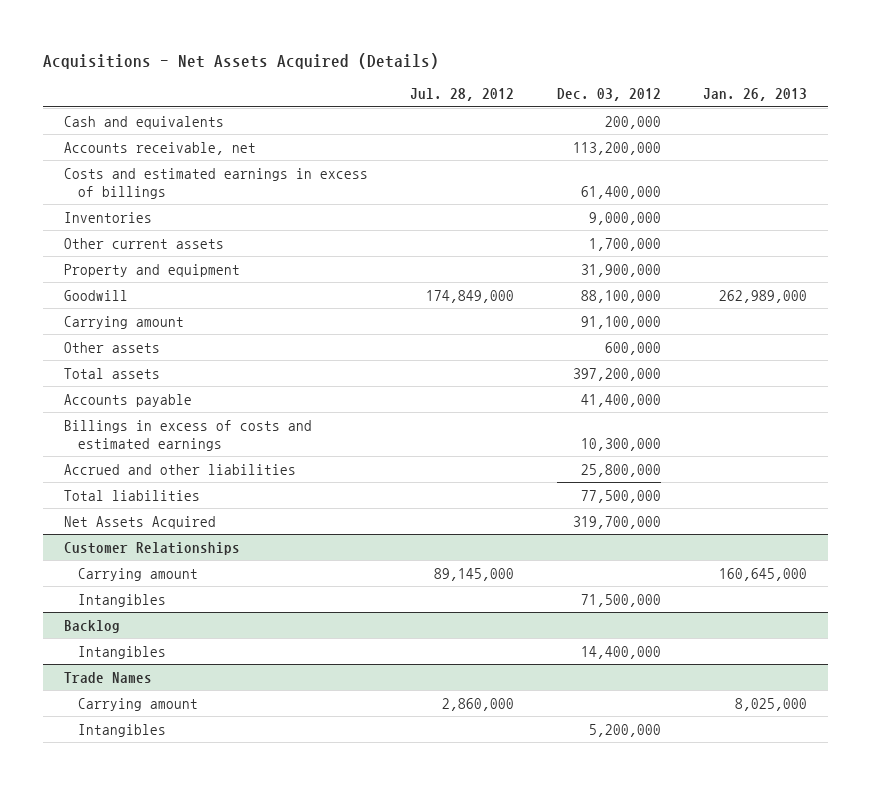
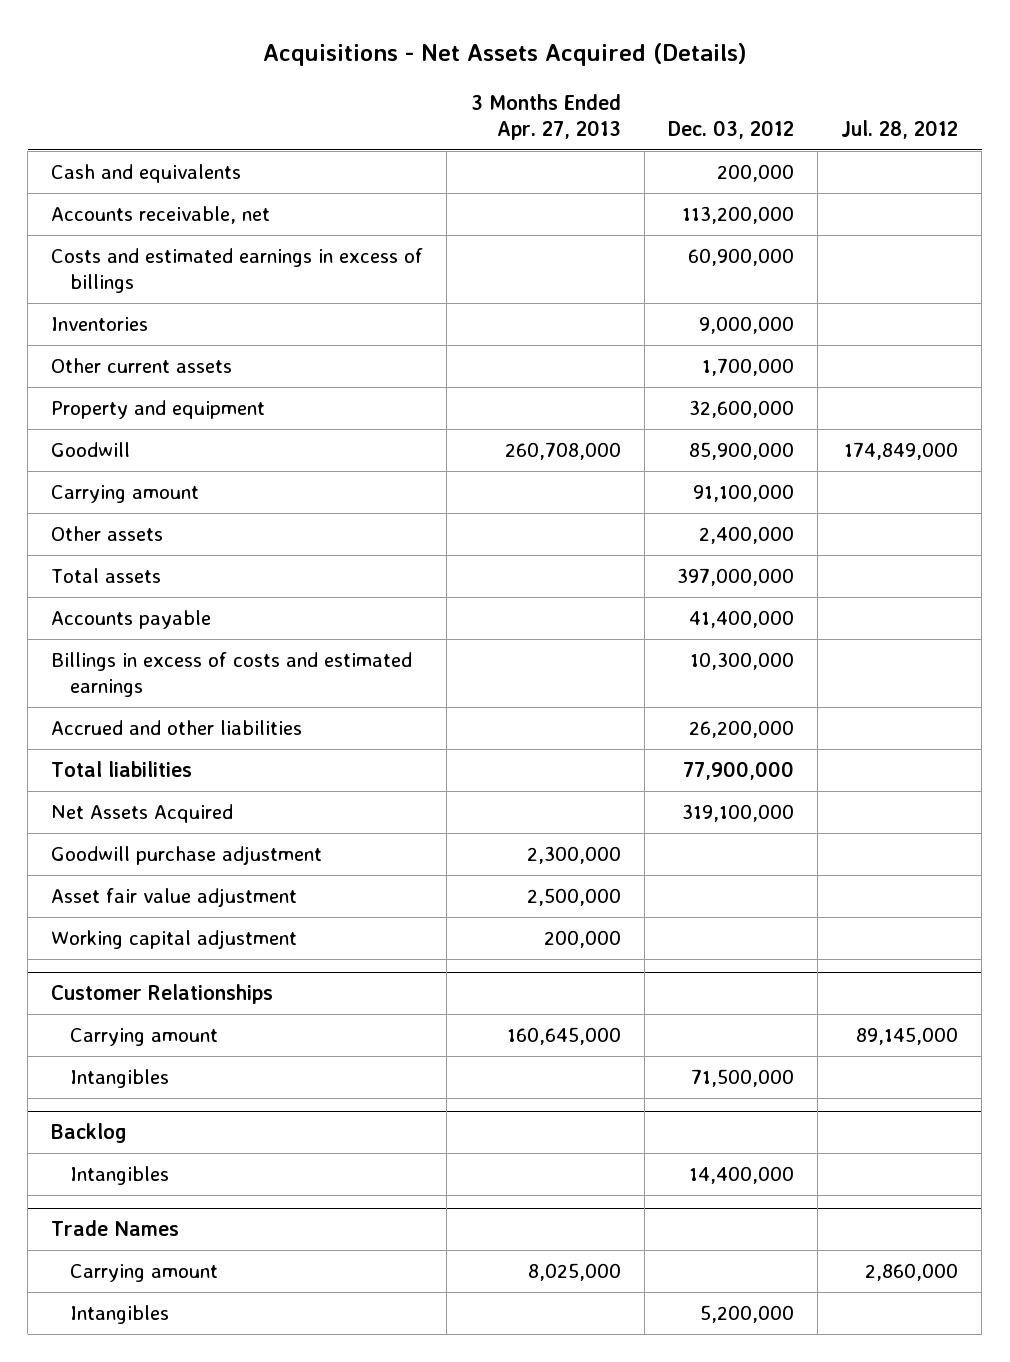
- | Jul. 28, 2012 | Dec. 03, 2012 | Jan. 26, 2013
+ | 3 Months Ended Apr. 27, 2013 | Dec. 03, 2012 | Jul. 28, 2012
- Costs and estimated earnings in excess of billings | | 61,400,000 |
+ Costs and estimated earnings in excess of billings | | 60,900,000 |
- Property and equipment | | 31,900,000 |
- Goodwill | 174,849,000 | 88,100,000 | 262,989,000
+ Property and equipment | | 32,600,000 |
+ Goodwill | 260,708,000 | 85,900,000 | 174,849,000
- Other assets | | 600,000 |
- Total assets | | 397,200,000 |
+ Other assets | | 2,400,000 |
+ Total assets | | 397,000,000 |
- Accrued and other liabilities | | 25,800,000 |
- Total liabilities | | 77,500,000 |
- Net Assets Acquired | | 319,700,000 |
+ Accrued and other liabilities | | 26,200,000 |
+ Total liabilities | | 77,900,000 |
+ Net Assets Acquired | | 319,100,000 |
+ Goodwill purchase adjustment | 2,300,000 | |
+ Asset fair value adjustment | 2,500,000 | |
+ Working capital adjustment | 200,000 | |

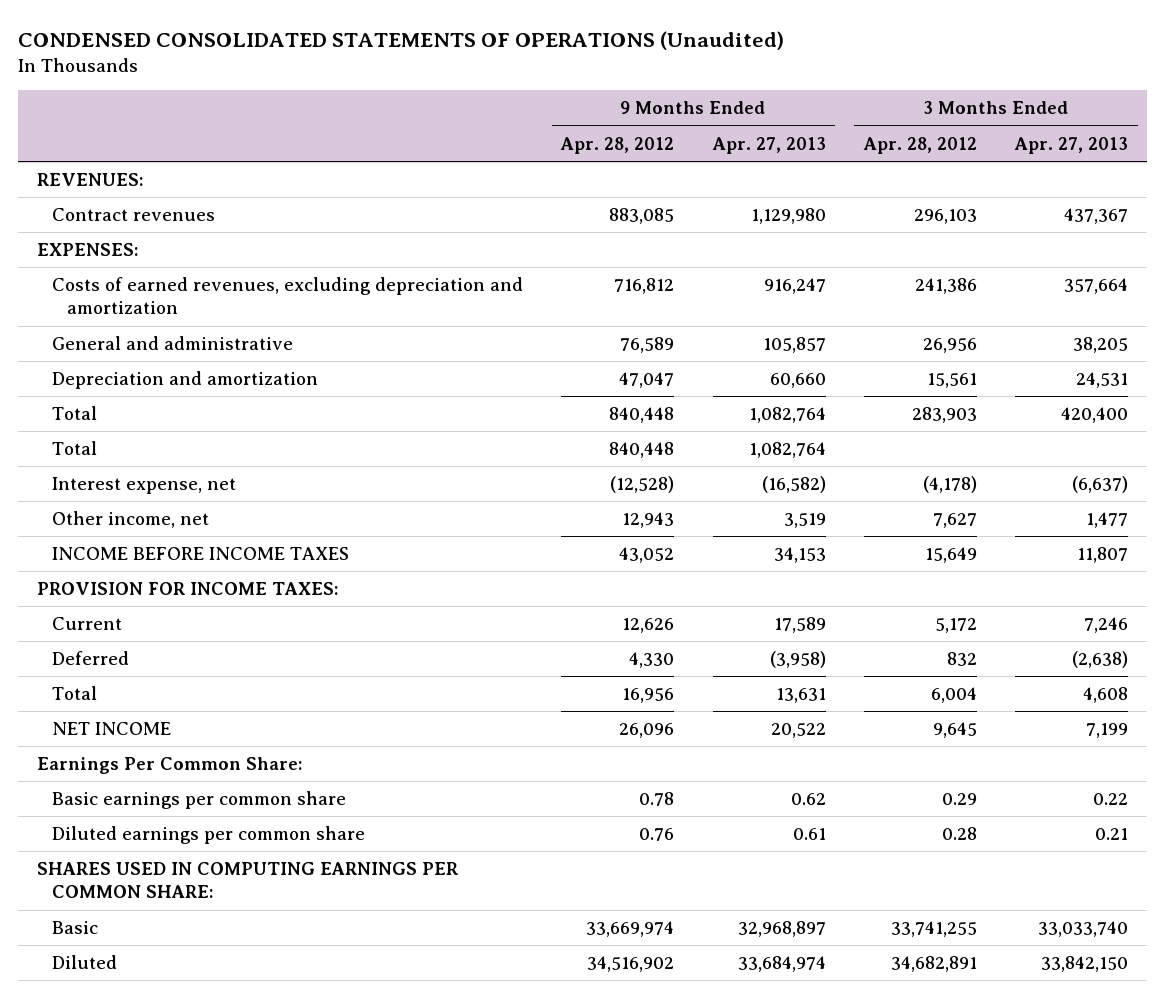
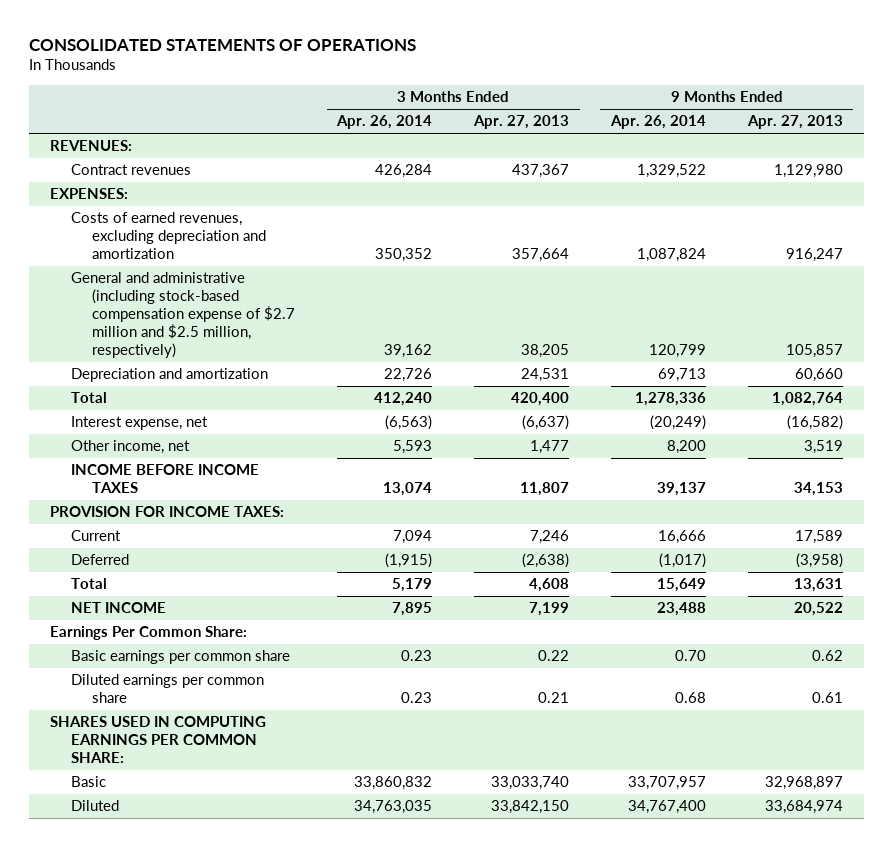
- CONDENSED CONSOLIDATED STATEMENTS OF OPERATIONS (Unaudited)
+ CONSOLIDATED STATEMENTS OF OPERATIONS
- | 9 Months Ended Apr. 28, 2012 | 9 Months Ended Apr. 27, 2013 | 3 Months Ended Apr. 28, 2012 | 3 Months Ended Apr. 27, 2013
+ | 3 Months Ended Apr. 26, 2014 | 3 Months Ended Apr. 27, 2013 | 9 Months Ended Apr. 26, 2014 | 9 Months Ended Apr. 27, 2013
- General and administrative | 76,589 | 105,857 | 26,956 | 38,205
+ General and administrative (including stock-based compensation expense of $2.7 million and $2.5 million, respectively) | 39,162 | 38,205 | 120,799 | 105,857
- Total | 840,448 | 1,082,764 | |

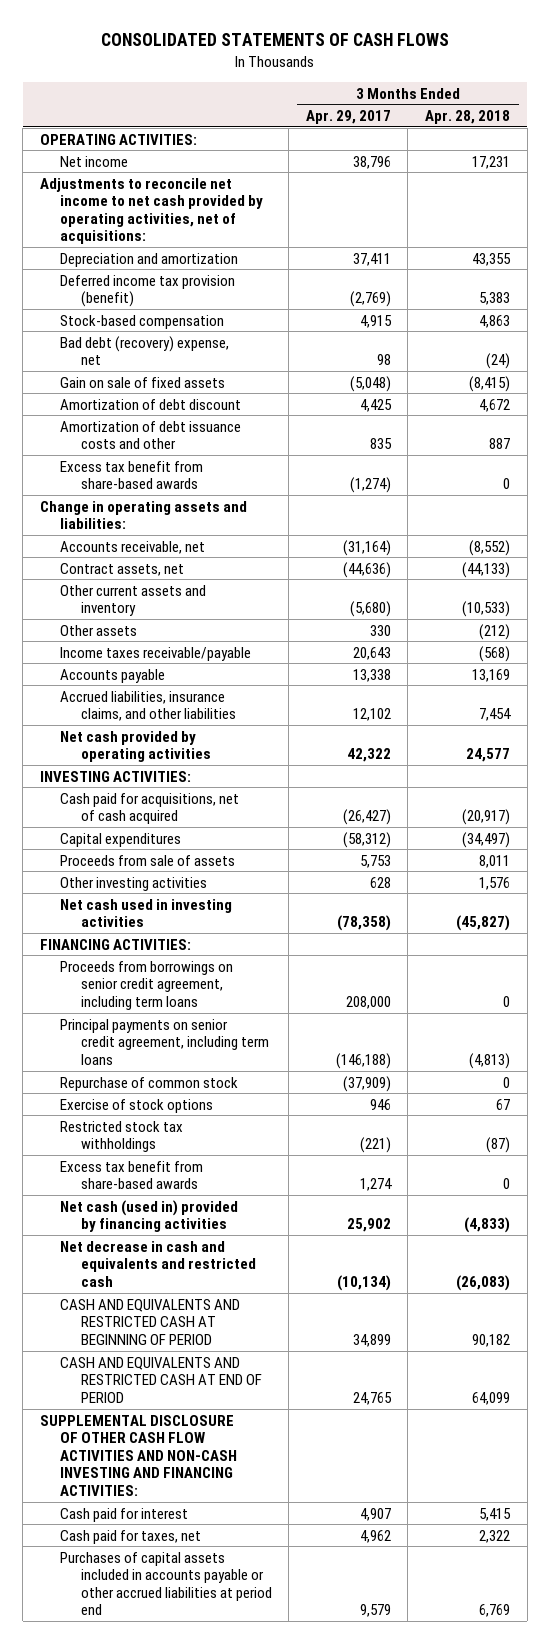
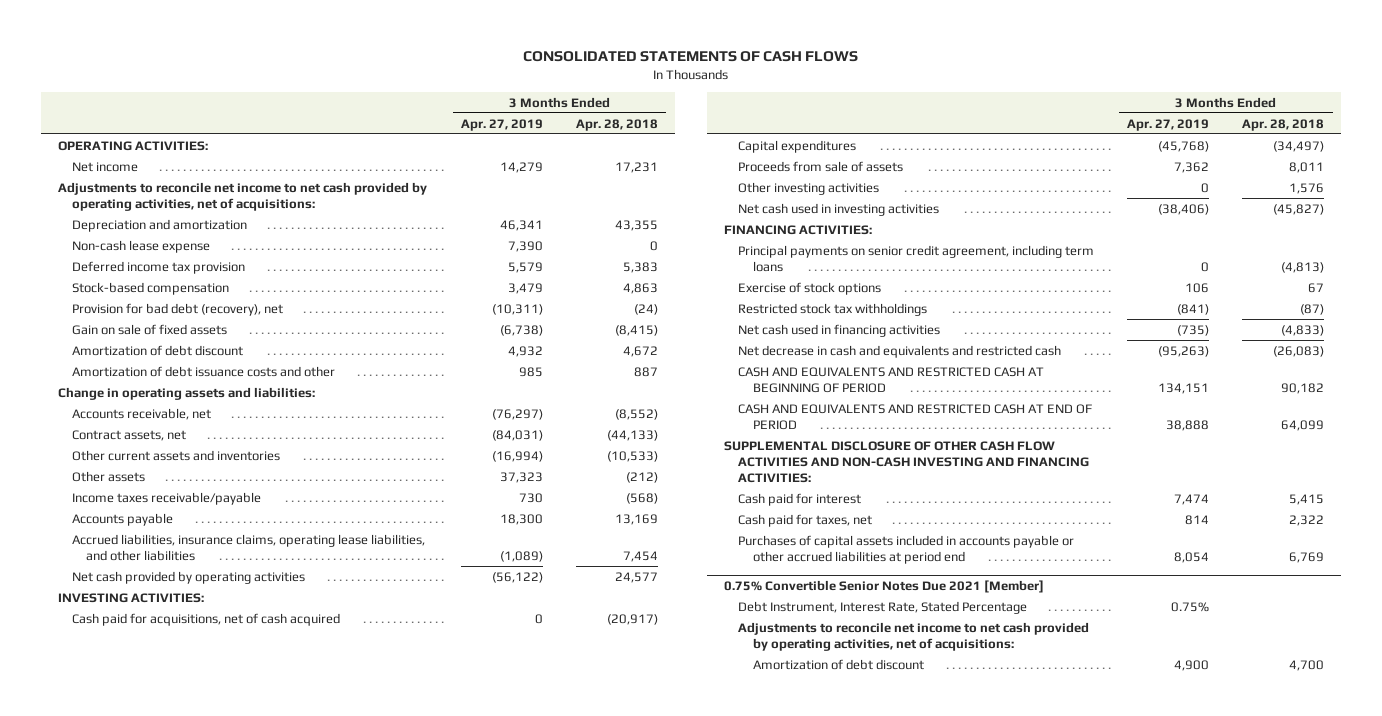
- | 3 Months Ended Apr. 29, 2017 | 3 Months Ended Apr. 28, 2018
+ | 3 Months Ended Apr. 27, 2019 | 3 Months Ended Apr. 28, 2018
- Deferred income tax provision (benefit) | (2,769) | 5,383
+ Non-cash lease expense | 7,390 | 0
+ Deferred income tax provision | 5,579 | 5,383
- Bad debt (recovery) expense, net | 98 | (24)
+ Provision for bad debt (recovery), net | (10,311) | (24)
- Excess tax benefit from share-based awards | (1,274) | 0
- Other current assets and inventory | (5,680) | (10,533)
+ Other current assets and inventories | (16,994) | (10,533)
- Accrued liabilities, insurance claims, and other liabilities | 12,102 | 7,454
+ Accrued liabilities, insurance claims, operating lease liabilities, and other liabilities | (1,089) | 7,454
- Proceeds from borrowings on senior credit agreement, including term loans | 208,000 | 0
- Repurchase of common stock | (37,909) | 0
- Excess tax benefit from share-based awards | 1,274 | 0
- Net cash (used in) provided by financing activities | 25,902 | (4,833)
+ Net cash used in financing activities | (735) | (4,833)
+ 0.75% Convertible Senior Notes Due 2021 [Member]
+ Debt Instrument, Interest Rate, Stated Percentage | 0.75% |
+ Adjustments to reconcile net income to net cash provided by operating activities, net of acquisitions:
+ Amortization of debt discount | 4,900 | 4,700

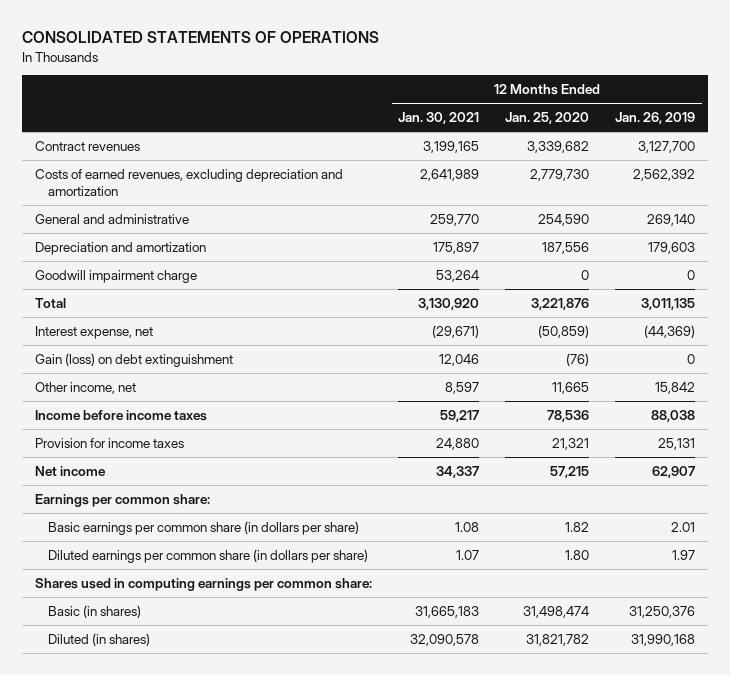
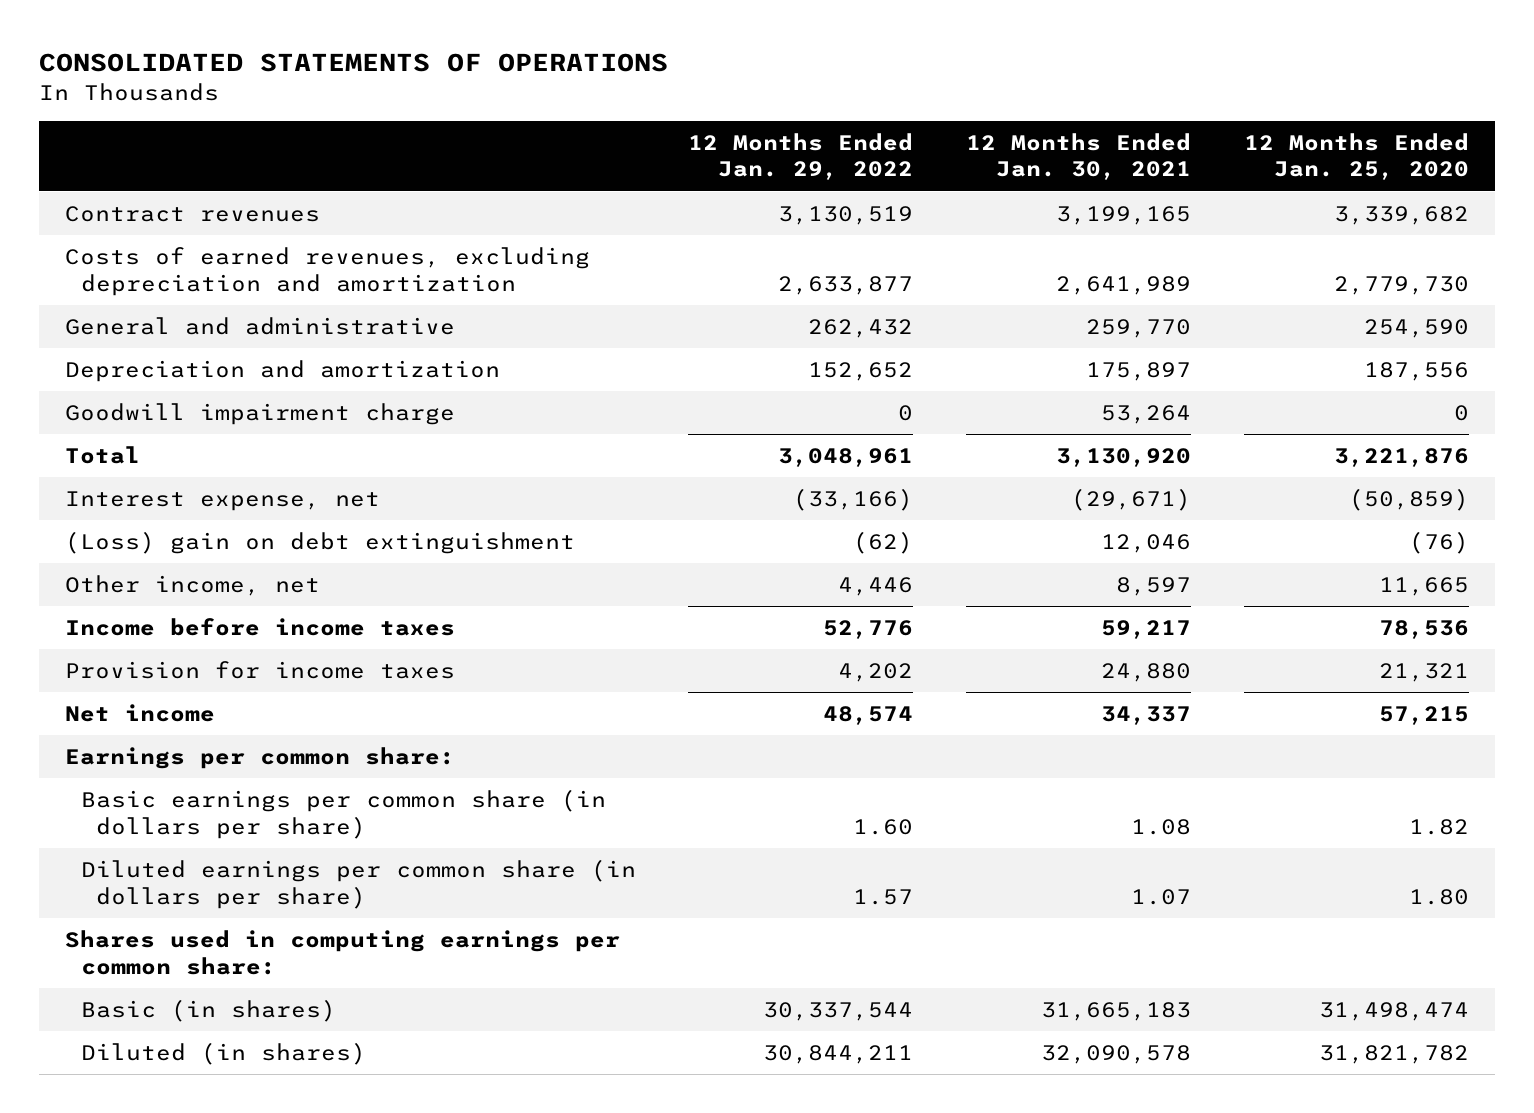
- | 12 Months Ended Jan. 30, 2021 | 12 Months Ended Jan. 25, 2020 | 12 Months Ended Jan. 26, 2019
+ | 12 Months Ended Jan. 29, 2022 | 12 Months Ended Jan. 30, 2021 | 12 Months Ended Jan. 25, 2020
- Gain (loss) on debt extinguishment | 12,046 | (76) | 0
+ (Loss) gain on debt extinguishment | (62) | 12,046 | (76)

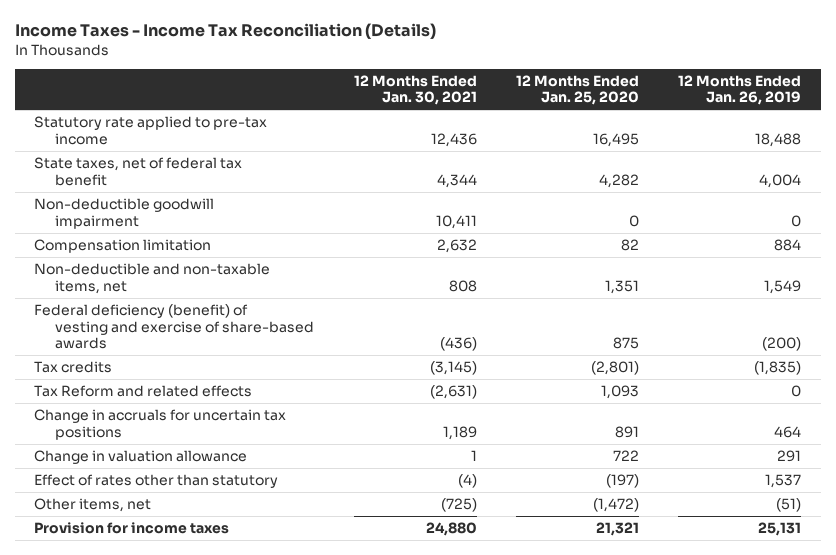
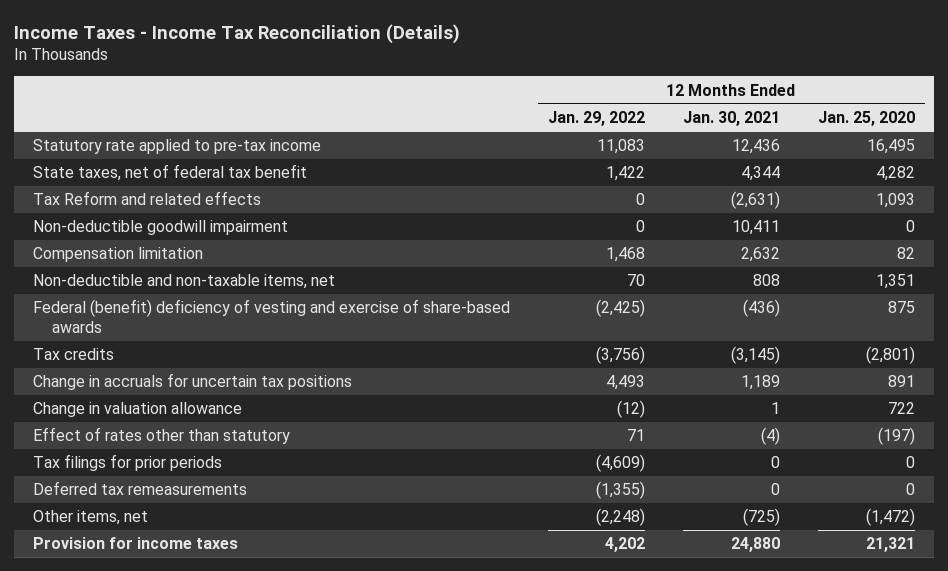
- | 12 Months Ended Jan. 30, 2021 | 12 Months Ended Jan. 25, 2020 | 12 Months Ended Jan. 26, 2019
+ | 12 Months Ended Jan. 29, 2022 | 12 Months Ended Jan. 30, 2021 | 12 Months Ended Jan. 25, 2020
moved up: Tax Reform and related effects | 0 | (2,631) | 1,093
- Federal deficiency (benefit) of vesting and exercise of share-based awards | (436) | 875 | (200)
+ Federal (benefit) deficiency of vesting and exercise of share-based awards | (2,425) | (436) | 875
+ Tax filings for prior periods | (4,609) | 0 | 0
+ Deferred tax remeasurements | (1,355) | 0 | 0

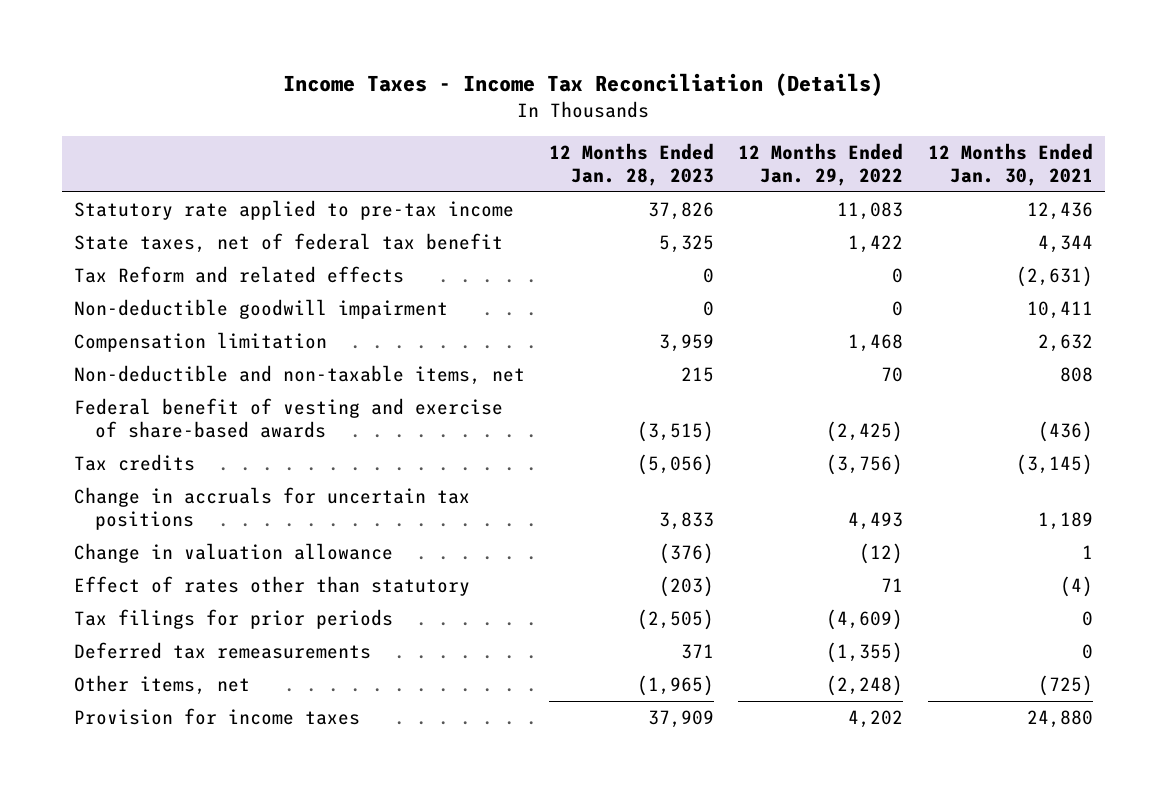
- | 12 Months Ended Jan. 29, 2022 | 12 Months Ended Jan. 30, 2021 | 12 Months Ended Jan. 25, 2020
+ | 12 Months Ended Jan. 28, 2023 | 12 Months Ended Jan. 29, 2022 | 12 Months Ended Jan. 30, 2021
- Federal (benefit) deficiency of vesting and exercise of share-based awards | (2,425) | (436) | 875
+ Federal benefit of vesting and exercise of share-based awards | (3,515) | (2,425) | (436)

